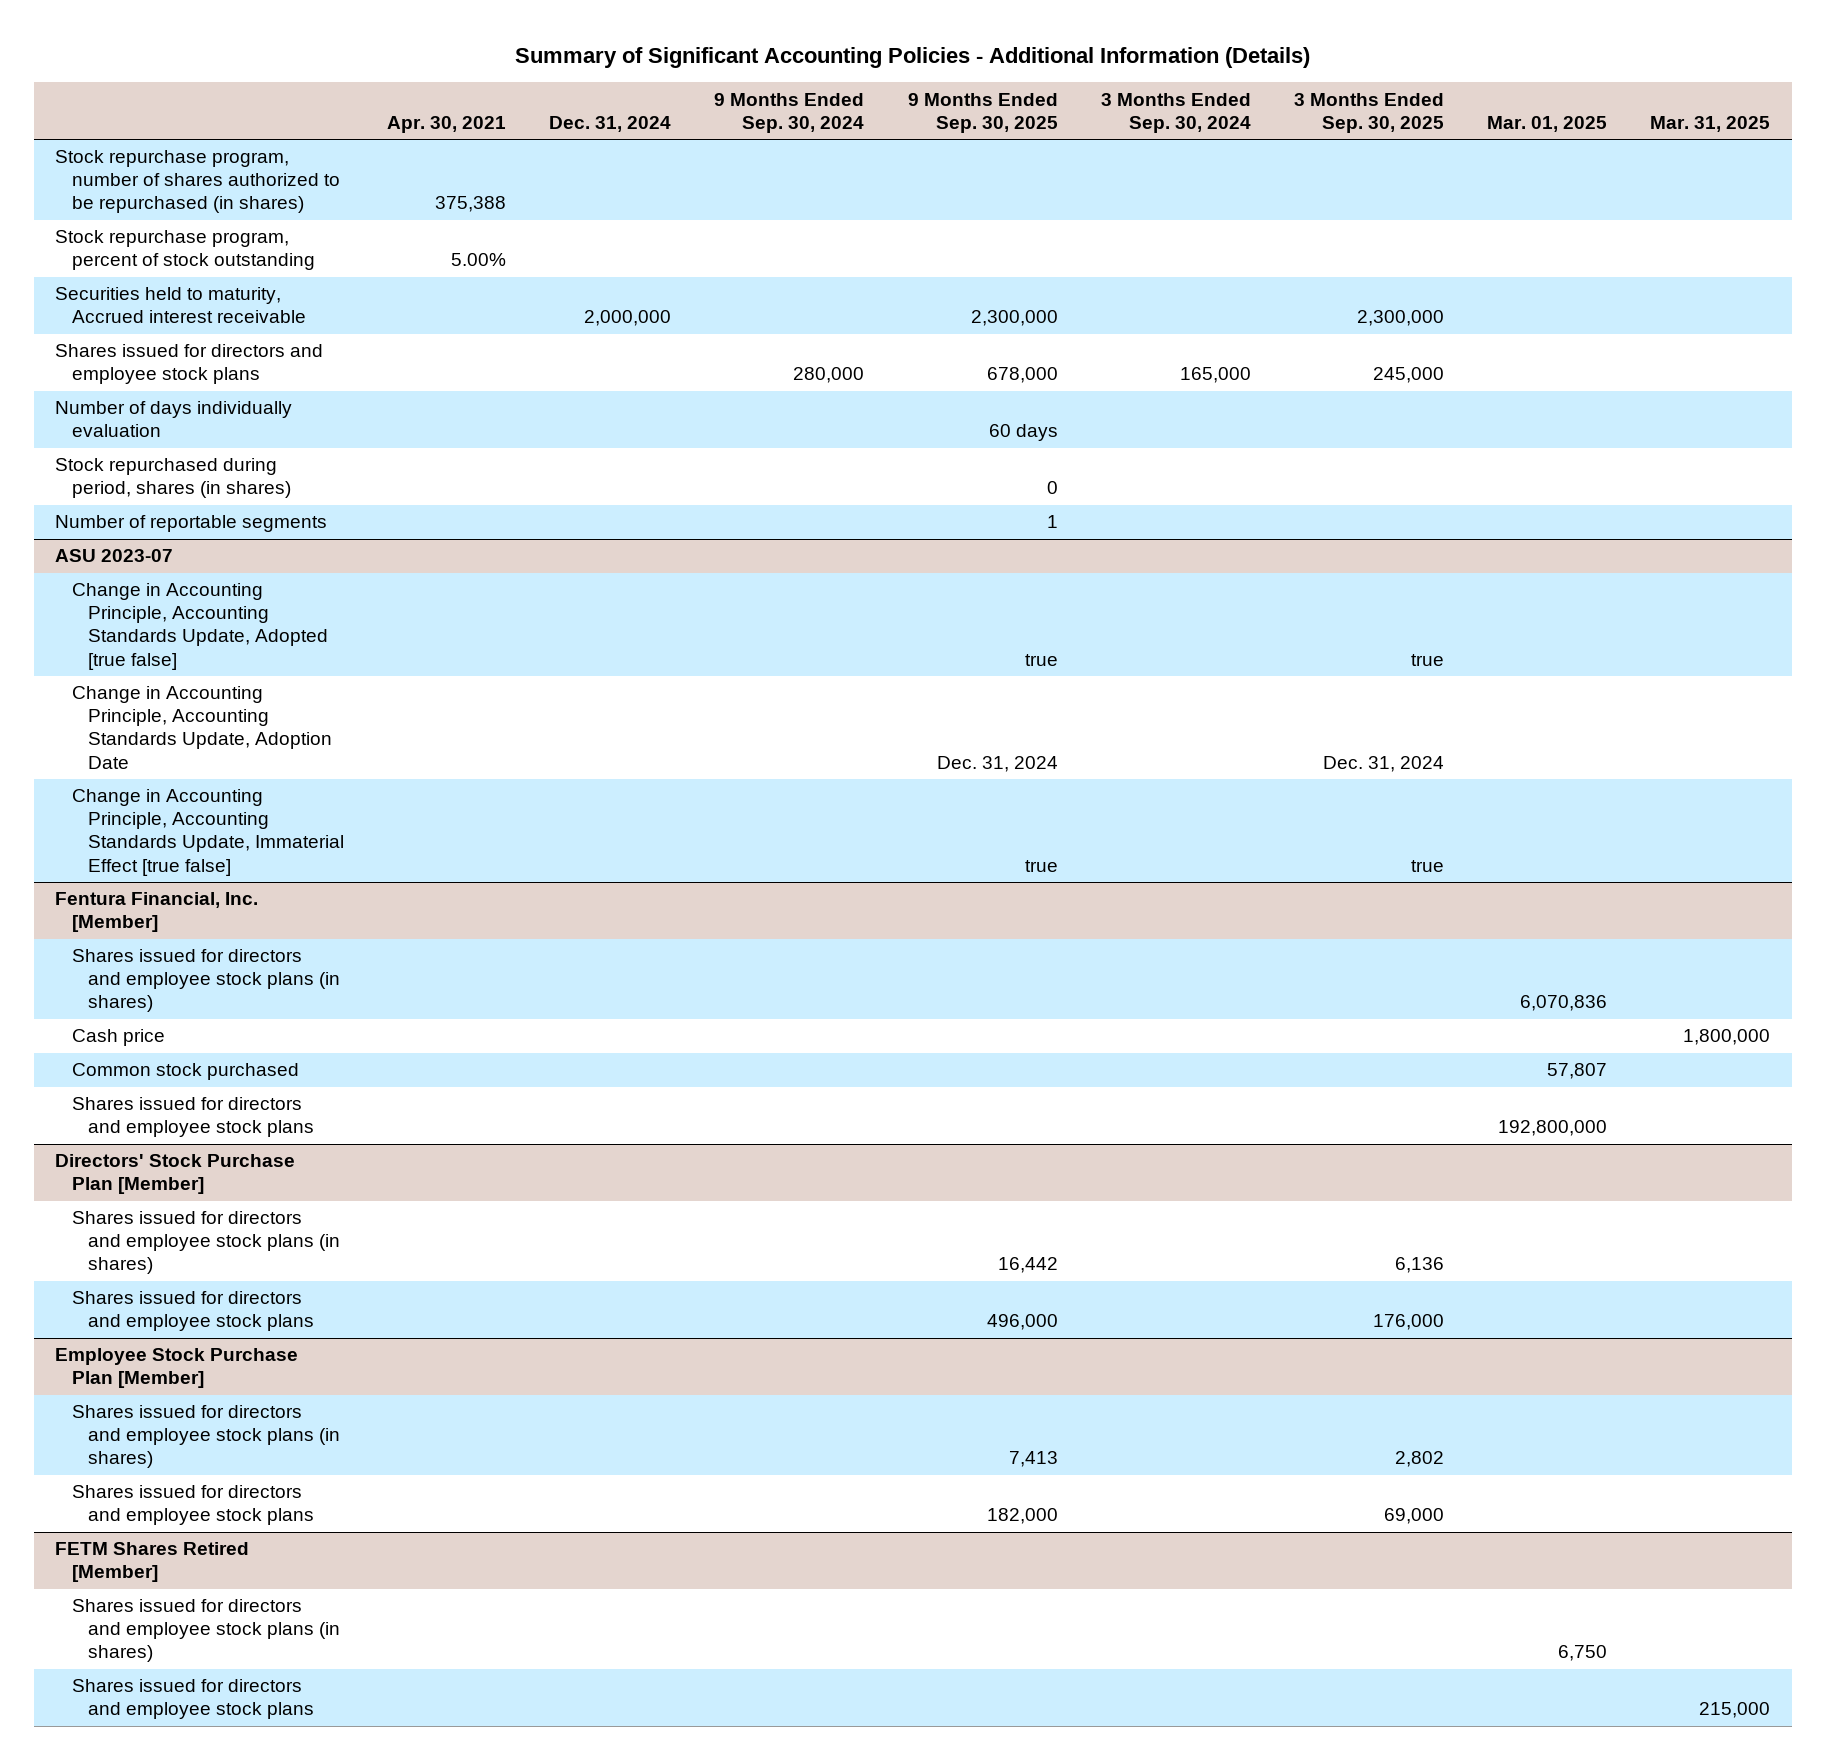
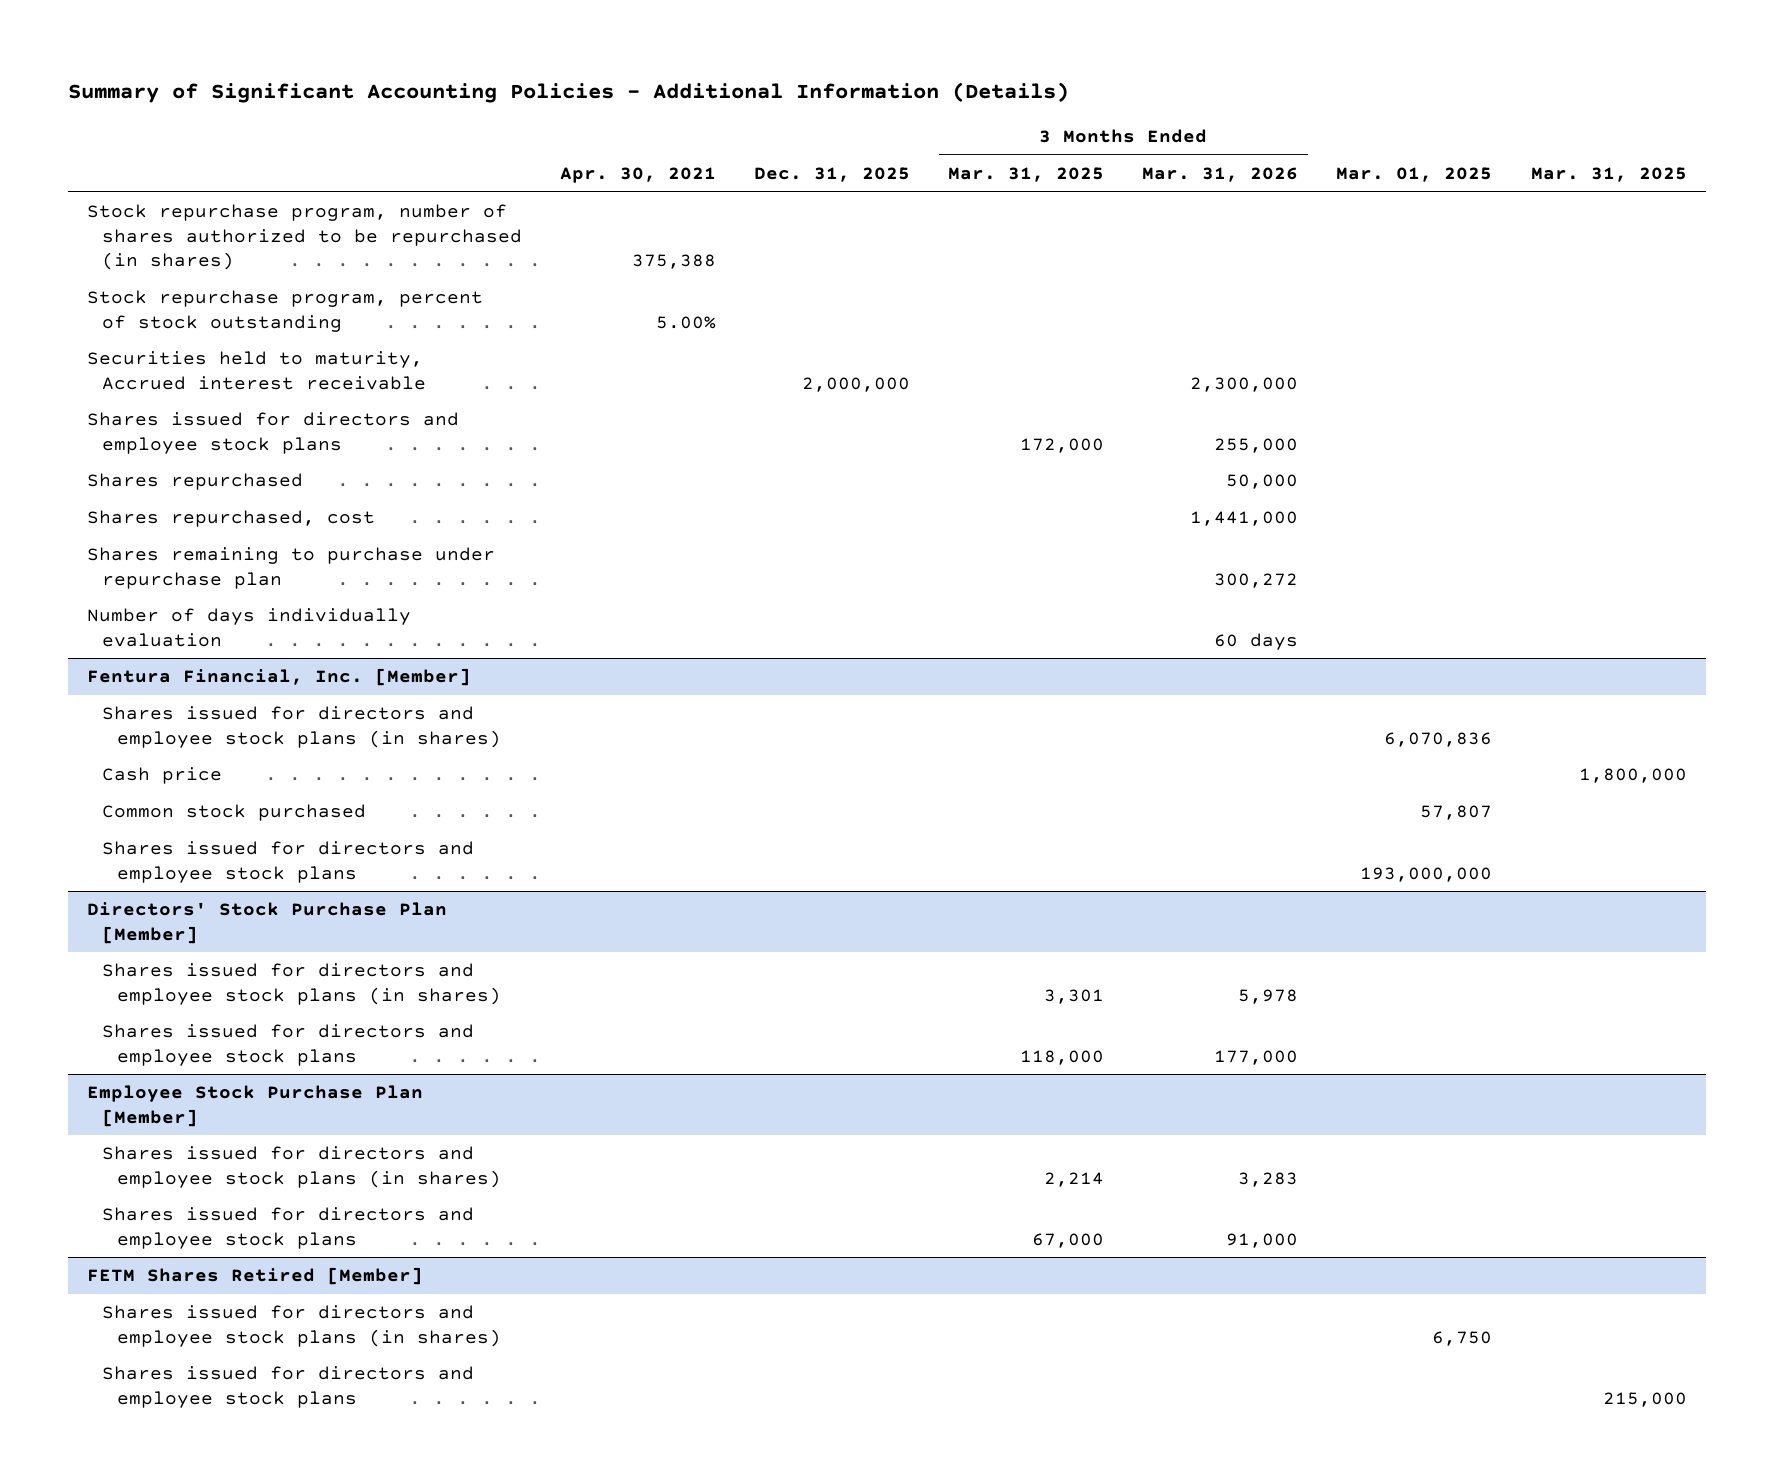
- | Apr. 30, 2021 | Dec. 31, 2024 | 9 Months Ended Sep. 30, 2024 | 9 Months Ended Sep. 30, 2025 | 3 Months Ended Sep. 30, 2024 | 3 Months Ended Sep. 30, 2025 | Mar. 01, 2025 | Mar. 31, 2025
+ | Apr. 30, 2021 | Dec. 31, 2025 | 3 Months Ended Mar. 31, 2025 | 3 Months Ended Mar. 31, 2026 | Mar. 01, 2025 | Mar. 31, 2025
+ Shares repurchased | | | | 50,000 | |
+ Shares repurchased, cost | | | | 1,441,000 | |
+ Shares remaining to purchase under repurchase plan | | | | 300,272 | |
- Stock repurchased during period, shares (in shares) | | | | 0 | | | |
- Number of reportable segments | | | | 1 | | | |
- ASU 2023-07
- Change in Accounting Principle, Accounting Standards Update, Adopted [true false] | | | | true | | true | |
- Change in Accounting Principle, Accounting Standards Update, Adoption Date | | | | Dec. 31, 2024 | | Dec. 31, 2024 | |
- Change in Accounting Principle, Accounting Standards Update, Immaterial Effect [true false] | | | | true | | true | |
@ Fentura Financial, Inc. [Member]
- Shares issued for directors and employee stock plans | | | | | | | 192,800,000 |
+ Shares issued for directors and employee stock plans | | | | | 193,000,000 |

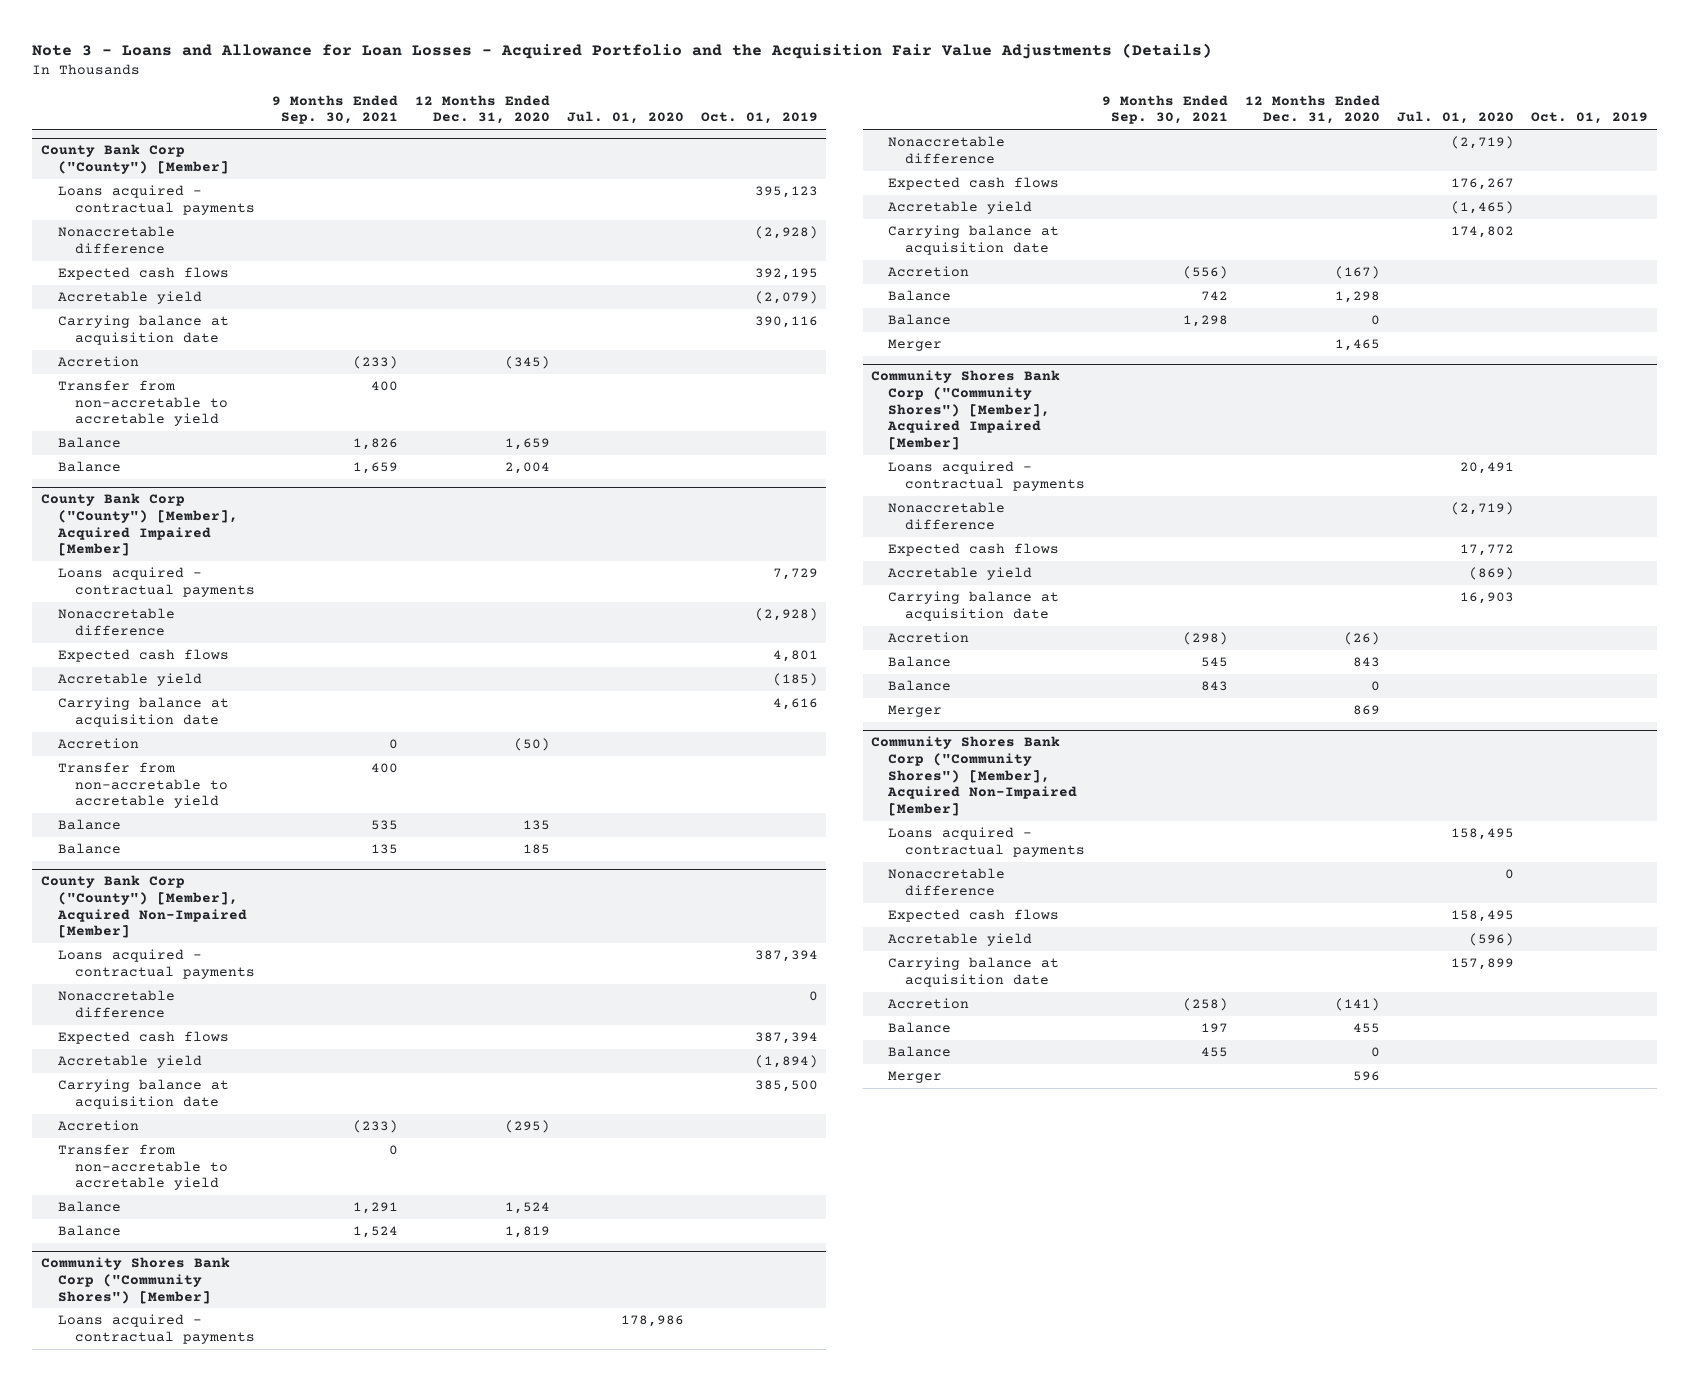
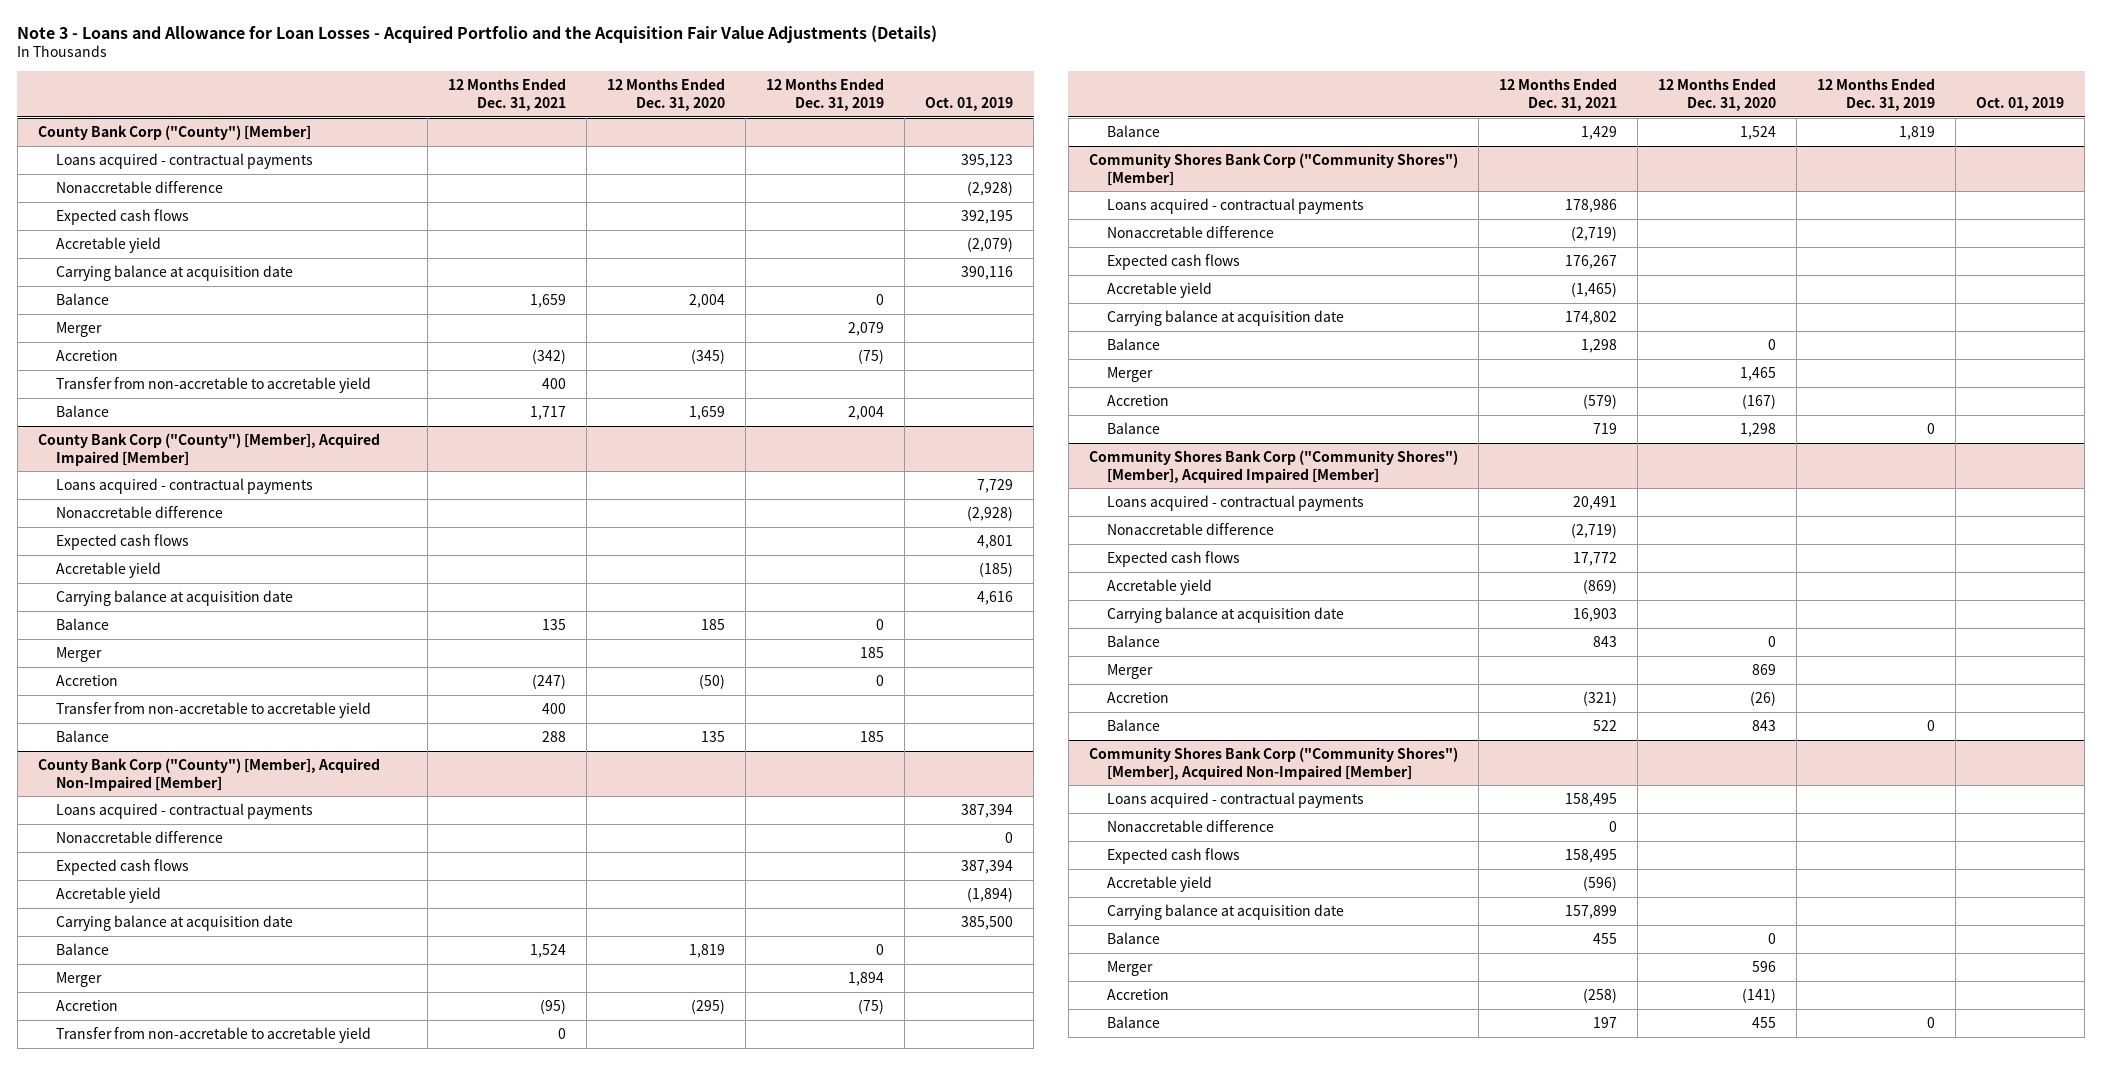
- | 9 Months Ended Sep. 30, 2021 | 12 Months Ended Dec. 31, 2020 | Jul. 01, 2020 | Oct. 01, 2019
+ | 12 Months Ended Dec. 31, 2021 | 12 Months Ended Dec. 31, 2020 | 12 Months Ended Dec. 31, 2019 | Oct. 01, 2019
@ County Bank Corp ("County") [Member]
moved up: Balance | 1,659 | 2,004 | 0 |
+ Merger | | | 2,079 |
@ County Bank Corp ("County") [Member], Acquired Impaired [Member]
moved up: Balance | 135 | 185 | 0 |
+ Merger | | | 185 |
@ County Bank Corp ("County") [Member], Acquired Non-Impaired [Member]
moved up: Balance | 1,524 | 1,819 | 0 |
+ Merger | | | 1,894 |
@ Community Shores Bank Corp ("Community Shores") [Member]
moved down: Accretion | (579) | (167) | |
moved down: Balance | 719 | 1,298 | 0 |
@ Community Shores Bank Corp ("Community Shores") [Member], Acquired Impaired [Member]
moved down: Accretion | (321) | (26) | |
moved down: Balance | 522 | 843 | 0 |
@ Community Shores Bank Corp ("Community Shores") [Member], Acquired Non-Impaired [Member]
moved down: Accretion | (258) | (141) | |
moved down: Balance | 197 | 455 | 0 |

